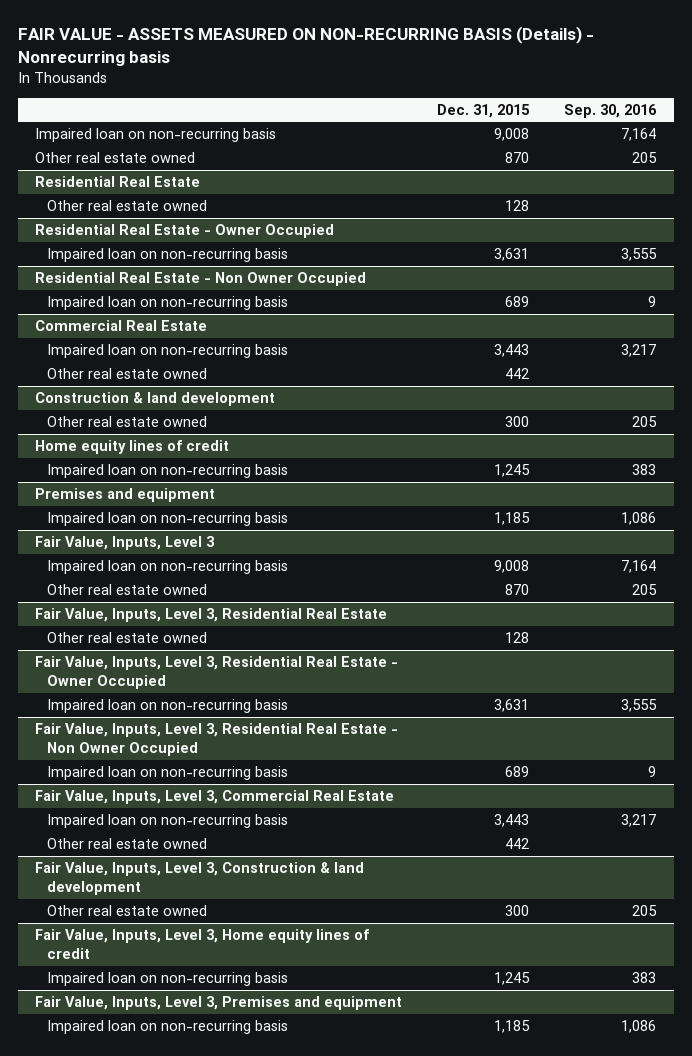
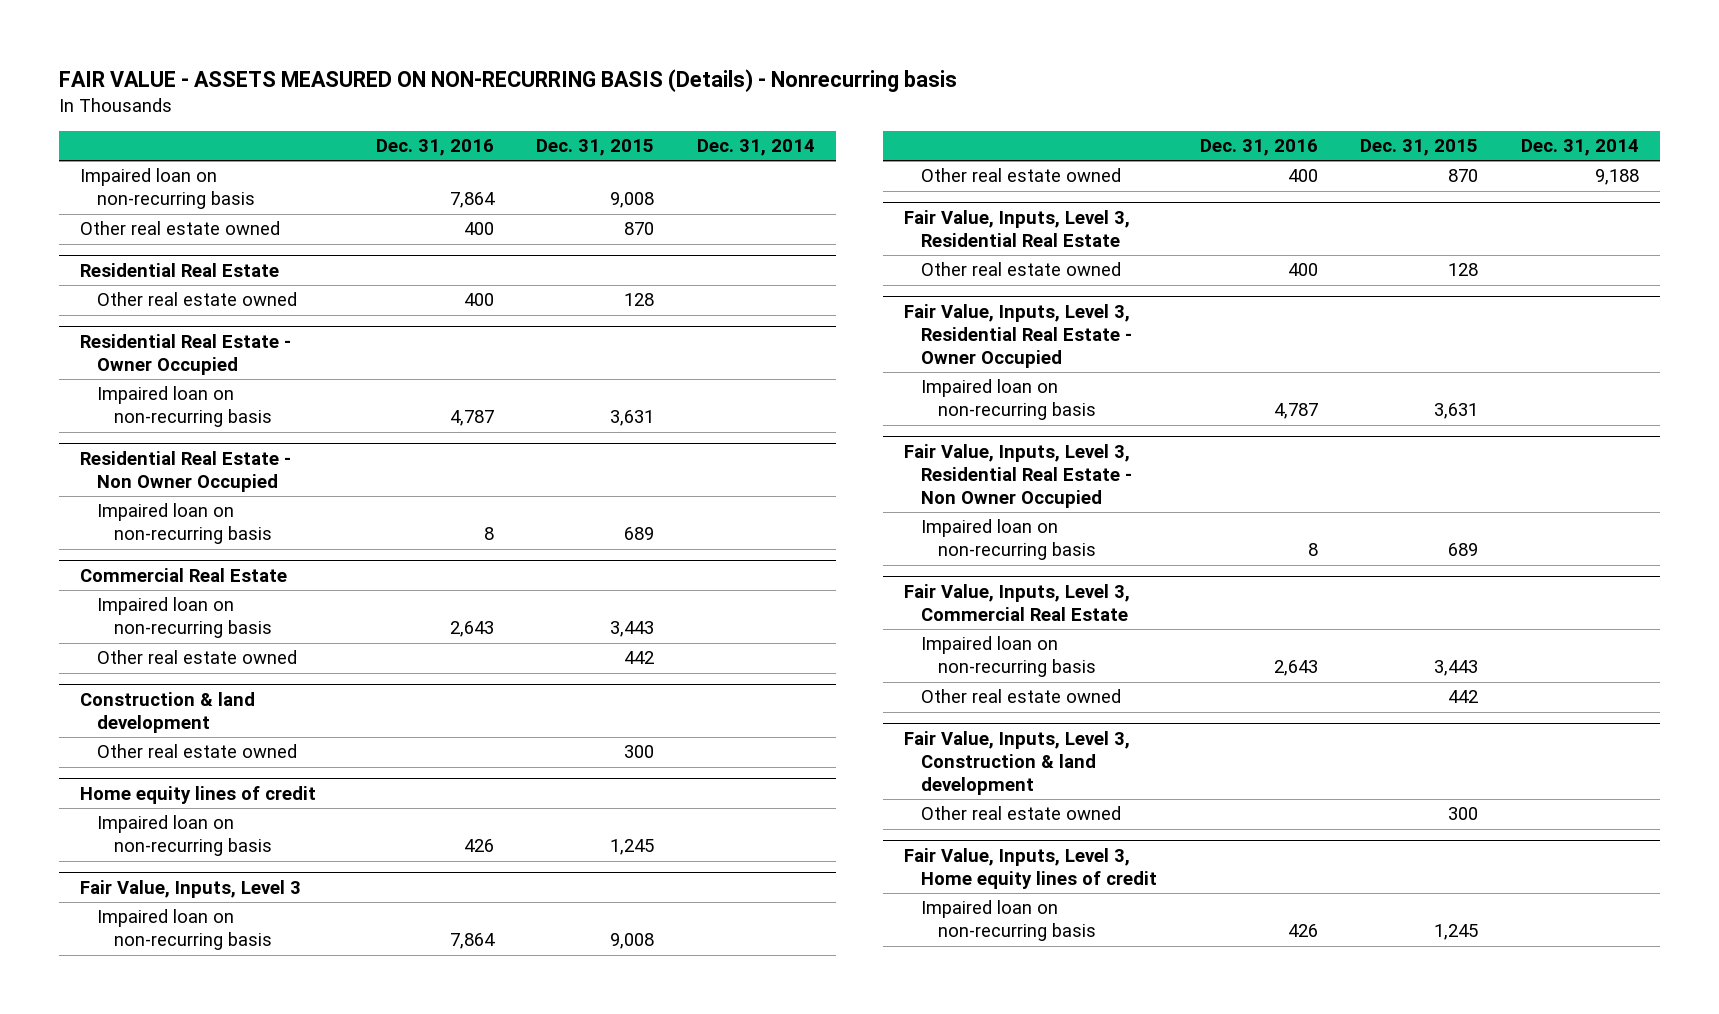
- | Dec. 31, 2015 | Sep. 30, 2016
+ | Dec. 31, 2016 | Dec. 31, 2015 | Dec. 31, 2014
- Premises and equipment
- Impaired loan on non-recurring basis | 1,185 | 1,086
- Fair Value, Inputs, Level 3, Premises and equipment
- Impaired loan on non-recurring basis | 1,185 | 1,086

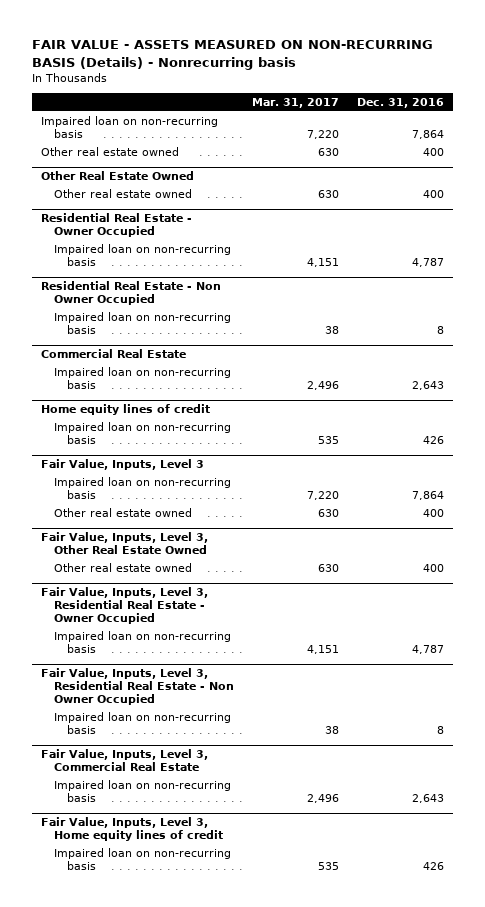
- | Dec. 31, 2016 | Dec. 31, 2015 | Dec. 31, 2014
+ | Mar. 31, 2017 | Dec. 31, 2016
- Residential Real Estate
+ Other Real Estate Owned
@ Commercial Real Estate
- Other real estate owned | | 442 |
- Construction & land development
- Other real estate owned | | 300 |
- Fair Value, Inputs, Level 3, Residential Real Estate
+ Fair Value, Inputs, Level 3, Other Real Estate Owned
@ Fair Value, Inputs, Level 3, Commercial Real Estate
- Other real estate owned | | 442 |
- Fair Value, Inputs, Level 3, Construction & land development
- Other real estate owned | | 300 |

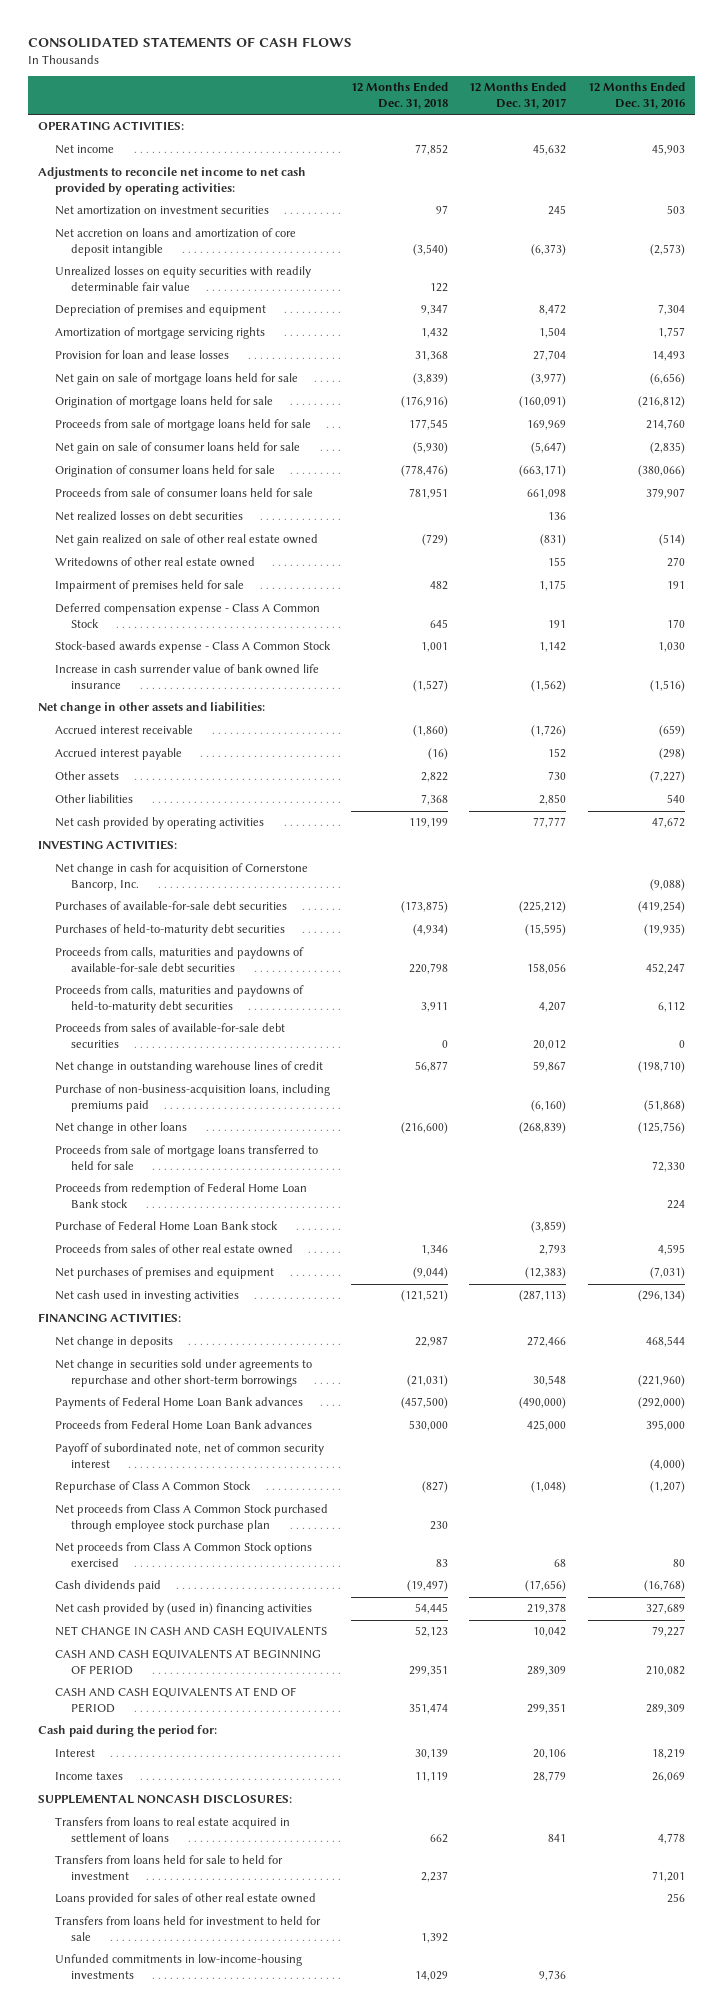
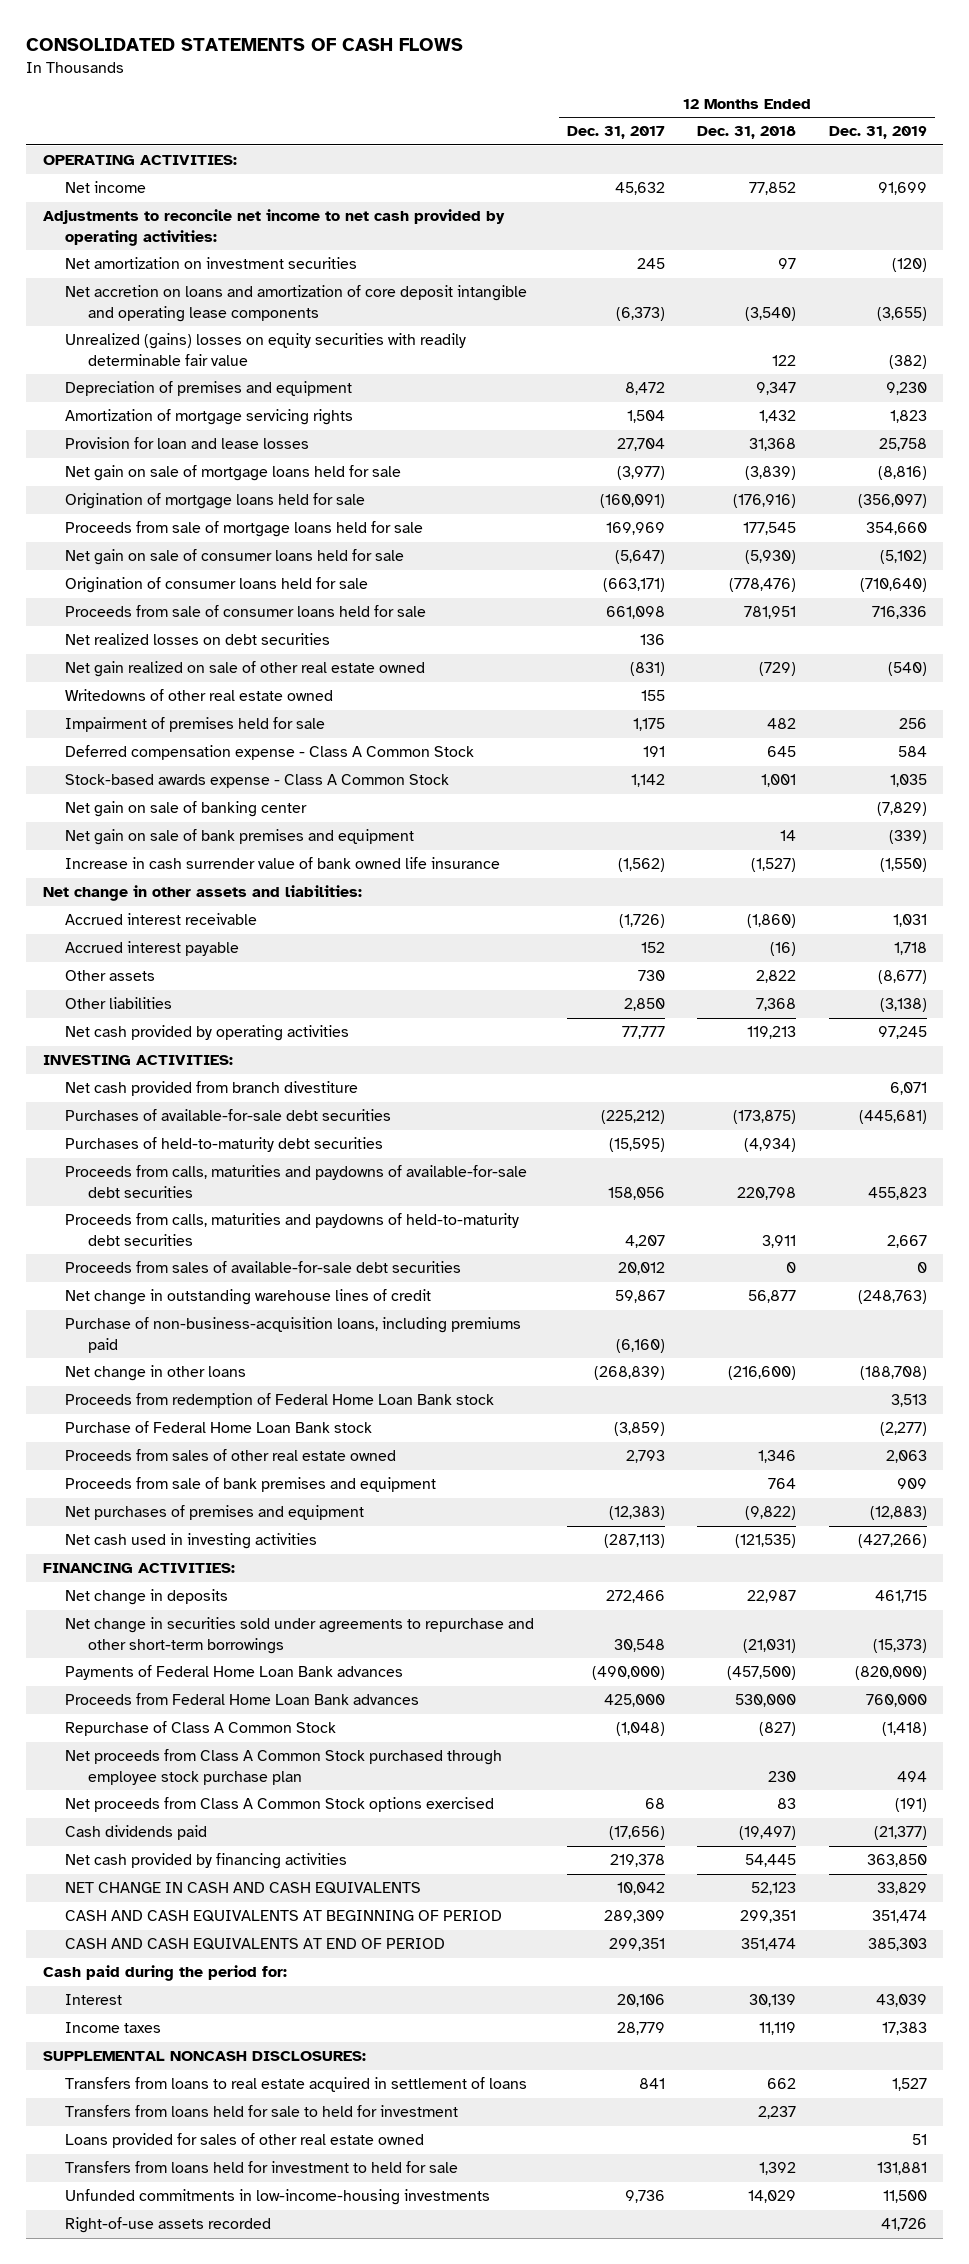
- | 12 Months Ended Dec. 31, 2018 | 12 Months Ended Dec. 31, 2017 | 12 Months Ended Dec. 31, 2016
+ | 12 Months Ended Dec. 31, 2017 | 12 Months Ended Dec. 31, 2018 | 12 Months Ended Dec. 31, 2019
- Net accretion on loans and amortization of core deposit intangible | (3,540) | (6,373) | (2,573)
- Unrealized losses on equity securities with readily determinable fair value | 122 | |
+ Net accretion on loans and amortization of core deposit intangible and operating lease components | (6,373) | (3,540) | (3,655)
+ Unrealized (gains) losses on equity securities with readily determinable fair value | | 122 | (382)
+ Net gain on sale of banking center | | | (7,829)
+ Net gain on sale of bank premises and equipment | | 14 | (339)
- Net cash provided by operating activities | 119,199 | 77,777 | 47,672
+ Net cash provided by operating activities | 77,777 | 119,213 | 97,245
- Net change in cash for acquisition of Cornerstone Bancorp, Inc. | | | (9,088)
+ Net cash provided from branch divestiture | | | 6,071
- Proceeds from sale of mortgage loans transferred to held for sale | | | 72,330
- Net purchases of premises and equipment | (9,044) | (12,383) | (7,031)
- Net cash used in investing activities | (121,521) | (287,113) | (296,134)
+ Proceeds from sale of bank premises and equipment | | 764 | 909
+ Net purchases of premises and equipment | (12,383) | (9,822) | (12,883)
+ Net cash used in investing activities | (287,113) | (121,535) | (427,266)
- Payoff of subordinated note, net of common security interest | | | (4,000)
- Net cash provided by (used in) financing activities | 54,445 | 219,378 | 327,689
+ Net cash provided by financing activities | 219,378 | 54,445 | 363,850
+ Right-of-use assets recorded | | | 41,726

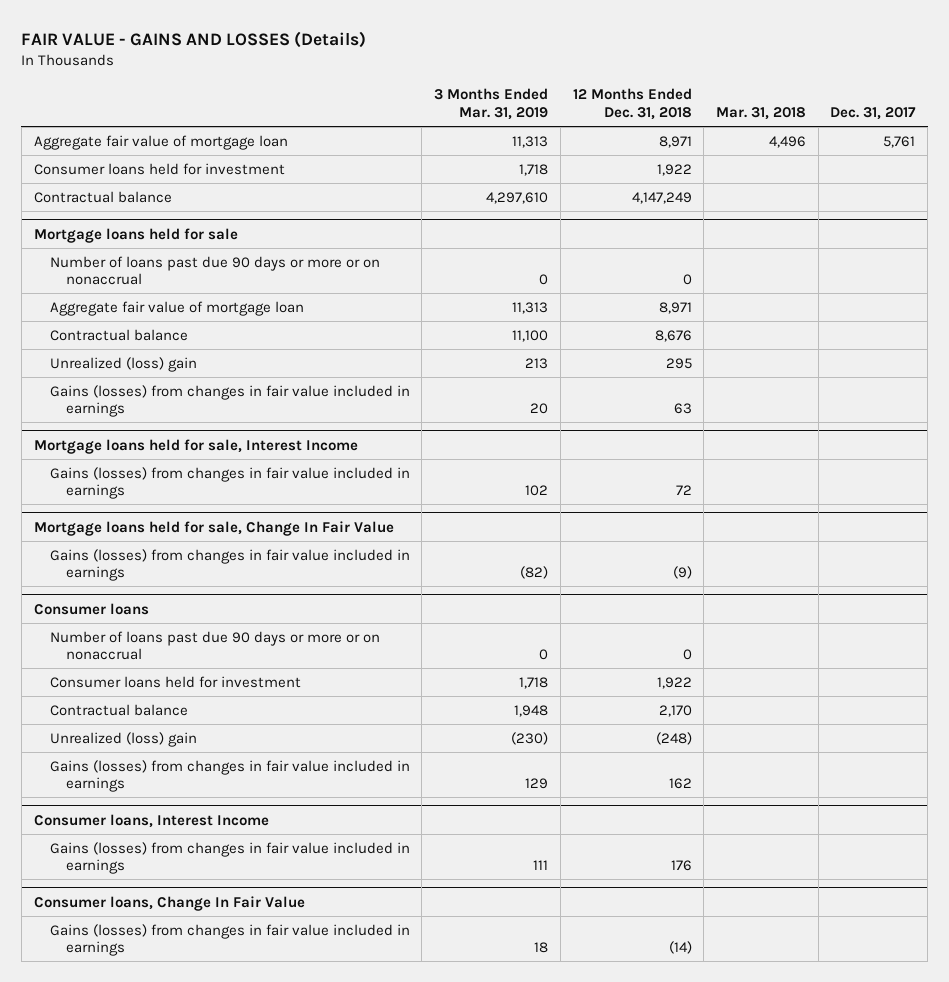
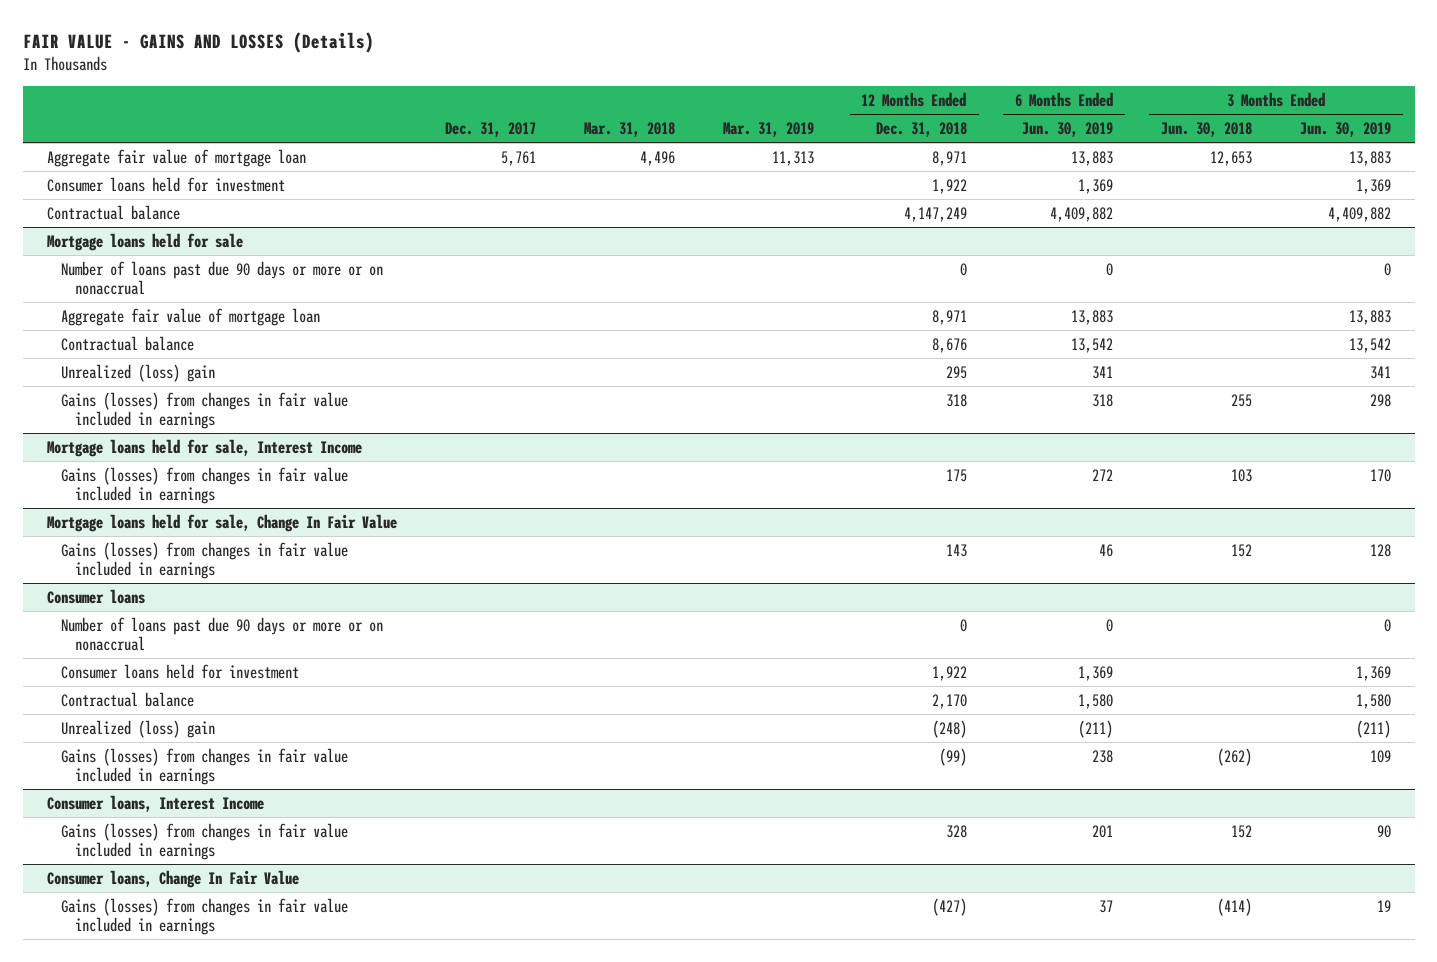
- | 3 Months Ended Mar. 31, 2019 | 12 Months Ended Dec. 31, 2018 | Mar. 31, 2018 | Dec. 31, 2017
+ | Dec. 31, 2017 | Mar. 31, 2018 | Mar. 31, 2019 | 12 Months Ended Dec. 31, 2018 | 6 Months Ended Jun. 30, 2019 | 3 Months Ended Jun. 30, 2018 | 3 Months Ended Jun. 30, 2019
@ Mortgage loans held for sale
- Gains (losses) from changes in fair value included in earnings | 20 | 63 | |
+ Gains (losses) from changes in fair value included in earnings | | | | 318 | 318 | 255 | 298
@ Mortgage loans held for sale, Interest Income
- Gains (losses) from changes in fair value included in earnings | 102 | 72 | |
+ Gains (losses) from changes in fair value included in earnings | | | | 175 | 272 | 103 | 170
@ Mortgage loans held for sale, Change In Fair Value
- Gains (losses) from changes in fair value included in earnings | (82) | (9) | |
+ Gains (losses) from changes in fair value included in earnings | | | | 143 | 46 | 152 | 128
@ Consumer loans
- Gains (losses) from changes in fair value included in earnings | 129 | 162 | |
+ Gains (losses) from changes in fair value included in earnings | | | | (99) | 238 | (262) | 109
@ Consumer loans, Interest Income
- Gains (losses) from changes in fair value included in earnings | 111 | 176 | |
+ Gains (losses) from changes in fair value included in earnings | | | | 328 | 201 | 152 | 90
@ Consumer loans, Change In Fair Value
- Gains (losses) from changes in fair value included in earnings | 18 | (14) | |
+ Gains (losses) from changes in fair value included in earnings | | | | (427) | 37 | (414) | 19

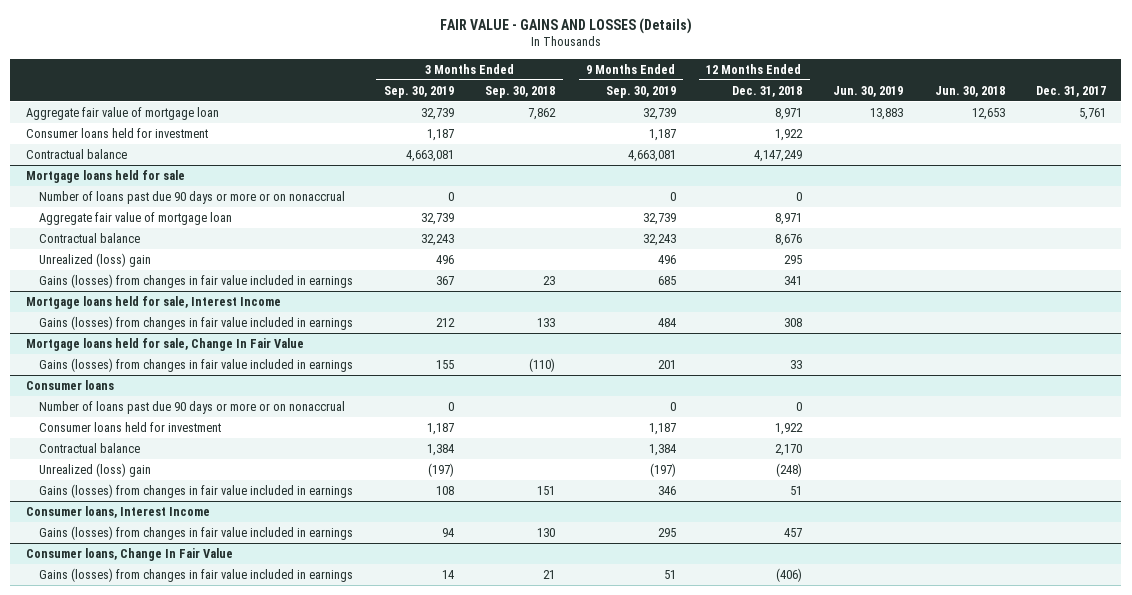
- | Dec. 31, 2017 | Mar. 31, 2018 | Mar. 31, 2019 | 12 Months Ended Dec. 31, 2018 | 6 Months Ended Jun. 30, 2019 | 3 Months Ended Jun. 30, 2018 | 3 Months Ended Jun. 30, 2019
+ | 3 Months Ended Sep. 30, 2019 | 3 Months Ended Sep. 30, 2018 | 9 Months Ended Sep. 30, 2019 | 12 Months Ended Dec. 31, 2018 | Jun. 30, 2019 | Jun. 30, 2018 | Dec. 31, 2017
@ Mortgage loans held for sale
- Gains (losses) from changes in fair value included in earnings | | | | 318 | 318 | 255 | 298
+ Gains (losses) from changes in fair value included in earnings | 367 | 23 | 685 | 341 | | |
@ Mortgage loans held for sale, Interest Income
- Gains (losses) from changes in fair value included in earnings | | | | 175 | 272 | 103 | 170
+ Gains (losses) from changes in fair value included in earnings | 212 | 133 | 484 | 308 | | |
@ Mortgage loans held for sale, Change In Fair Value
- Gains (losses) from changes in fair value included in earnings | | | | 143 | 46 | 152 | 128
+ Gains (losses) from changes in fair value included in earnings | 155 | (110) | 201 | 33 | | |
@ Consumer loans
- Gains (losses) from changes in fair value included in earnings | | | | (99) | 238 | (262) | 109
+ Gains (losses) from changes in fair value included in earnings | 108 | 151 | 346 | 51 | | |
@ Consumer loans, Interest Income
- Gains (losses) from changes in fair value included in earnings | | | | 328 | 201 | 152 | 90
+ Gains (losses) from changes in fair value included in earnings | 94 | 130 | 295 | 457 | | |
@ Consumer loans, Change In Fair Value
- Gains (losses) from changes in fair value included in earnings | | | | (427) | 37 | (414) | 19
+ Gains (losses) from changes in fair value included in earnings | 14 | 21 | 51 | (406) | | |

